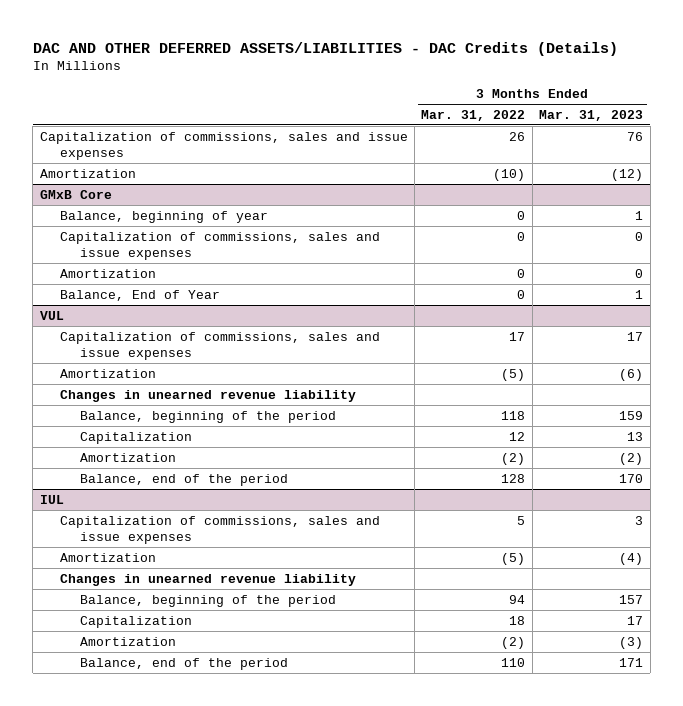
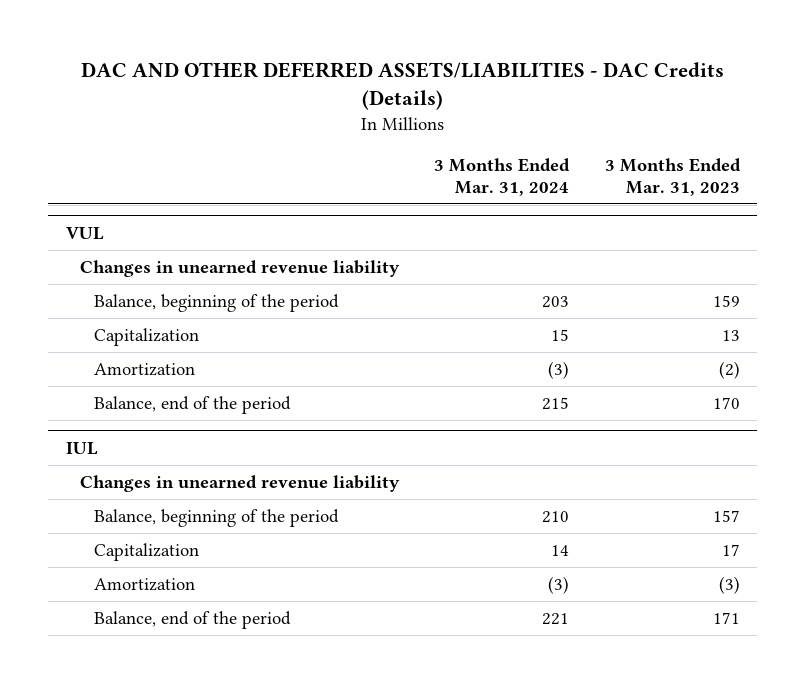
- | 3 Months Ended Mar. 31, 2022 | 3 Months Ended Mar. 31, 2023
+ | 3 Months Ended Mar. 31, 2024 | 3 Months Ended Mar. 31, 2023
- Capitalization of commissions, sales and issue expenses | 26 | 76
- Amortization | (10) | (12)
- GMxB Core
- Balance, beginning of year | 0 | 1
- Capitalization of commissions, sales and issue expenses | 0 | 0
- Amortization | 0 | 0
- Balance, End of Year | 0 | 1
@ VUL
- Capitalization of commissions, sales and issue expenses | 17 | 17
- Amortization | (5) | (6)
@ IUL
- Capitalization of commissions, sales and issue expenses | 5 | 3
- Amortization | (5) | (4)

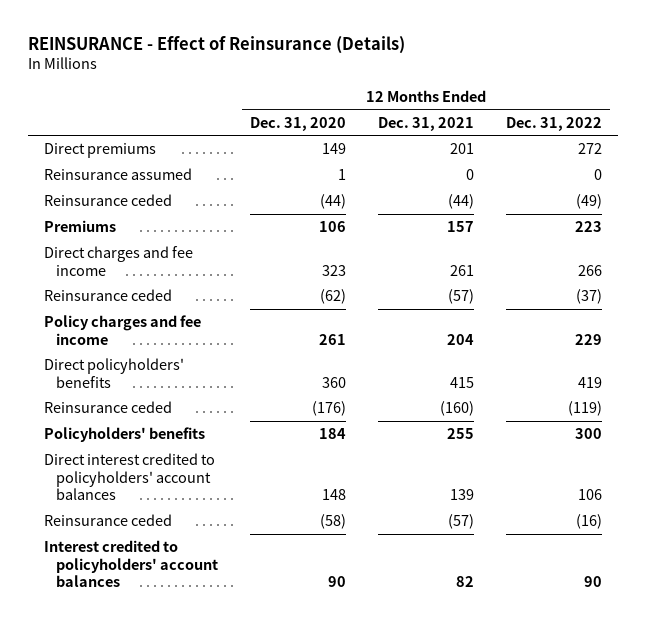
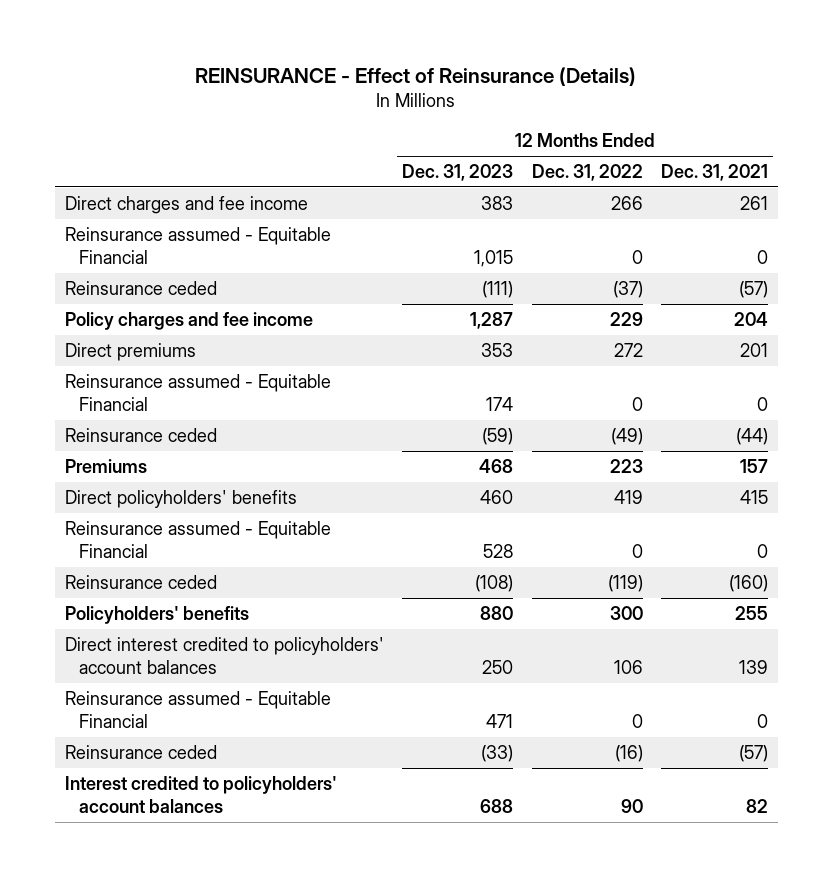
- | 12 Months Ended Dec. 31, 2020 | 12 Months Ended Dec. 31, 2021 | 12 Months Ended Dec. 31, 2022
+ | 12 Months Ended Dec. 31, 2023 | 12 Months Ended Dec. 31, 2022 | 12 Months Ended Dec. 31, 2021
- Reinsurance assumed | 1 | 0 | 0
+ Reinsurance assumed - Equitable Financial | 1,015 | 0 | 0
moved down: Direct premiums | 353 | 272 | 201
+ Reinsurance assumed - Equitable Financial | 174 | 0 | 0
moved down: Reinsurance ceded | (59) | (49) | (44)
moved down: Premiums | 468 | 223 | 157
+ Reinsurance assumed - Equitable Financial | 528 | 0 | 0
+ Reinsurance assumed - Equitable Financial | 471 | 0 | 0

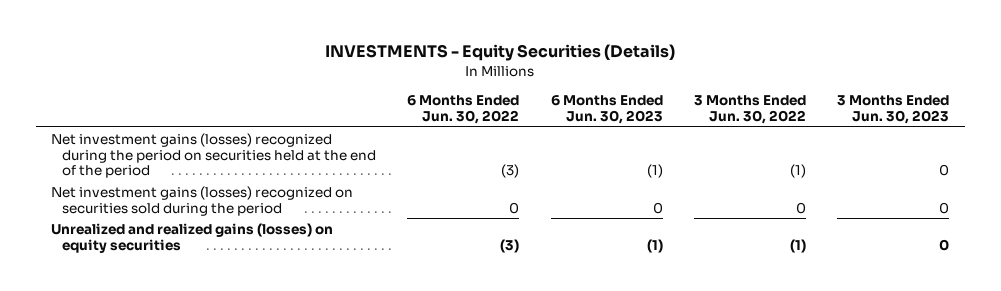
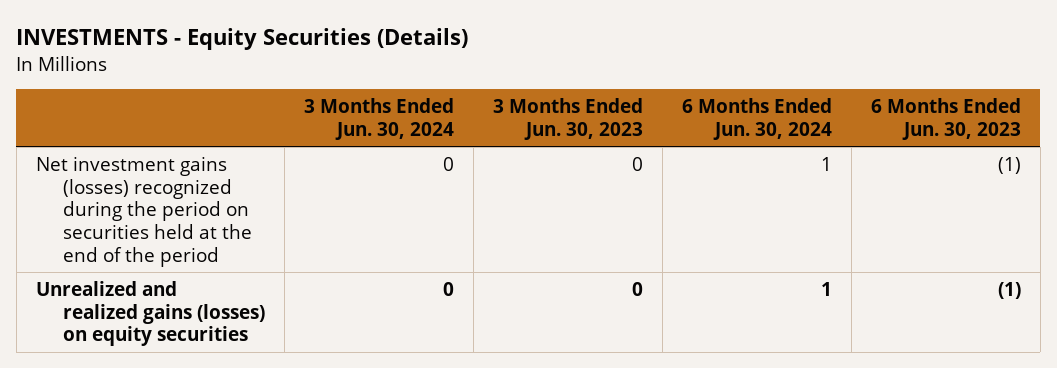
- | 6 Months Ended Jun. 30, 2022 | 6 Months Ended Jun. 30, 2023 | 3 Months Ended Jun. 30, 2022 | 3 Months Ended Jun. 30, 2023
+ | 3 Months Ended Jun. 30, 2024 | 3 Months Ended Jun. 30, 2023 | 6 Months Ended Jun. 30, 2024 | 6 Months Ended Jun. 30, 2023
- Net investment gains (losses) recognized on securities sold during the period | 0 | 0 | 0 | 0

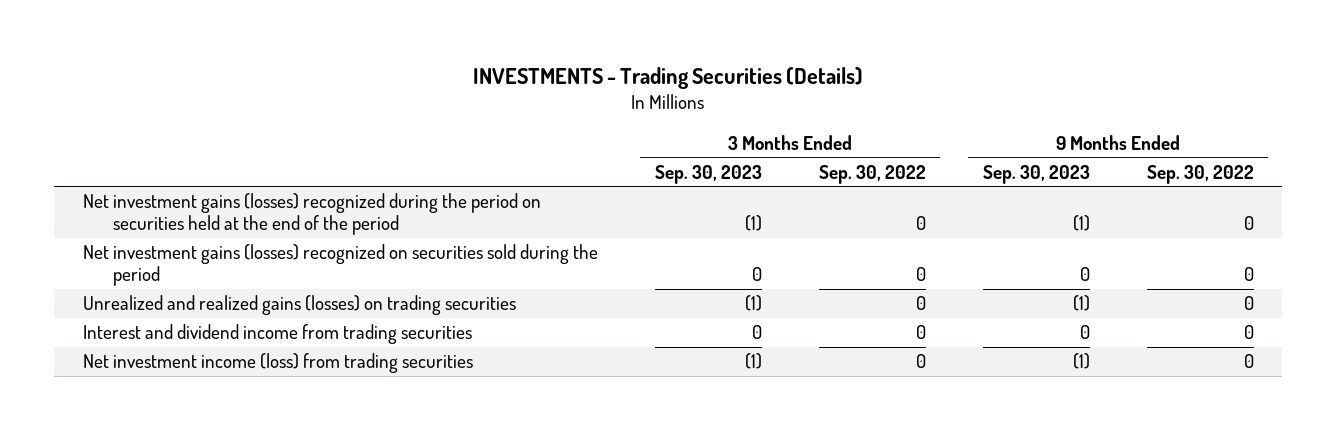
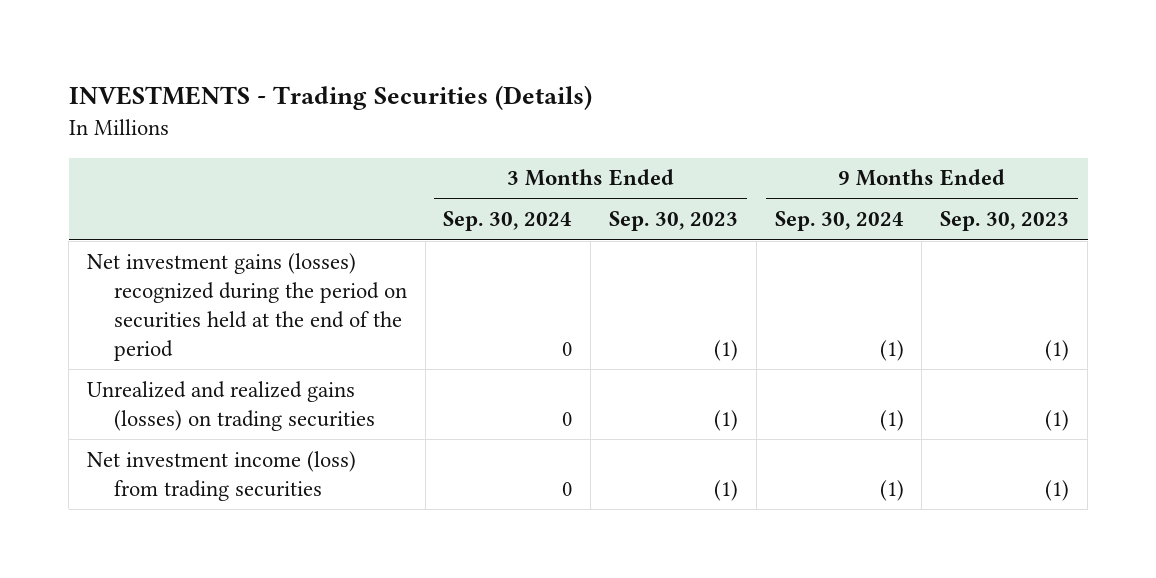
- | 3 Months Ended Sep. 30, 2023 | 3 Months Ended Sep. 30, 2022 | 9 Months Ended Sep. 30, 2023 | 9 Months Ended Sep. 30, 2022
+ | 3 Months Ended Sep. 30, 2024 | 3 Months Ended Sep. 30, 2023 | 9 Months Ended Sep. 30, 2024 | 9 Months Ended Sep. 30, 2023
- Net investment gains (losses) recognized on securities sold during the period | 0 | 0 | 0 | 0
- Interest and dividend income from trading securities | 0 | 0 | 0 | 0

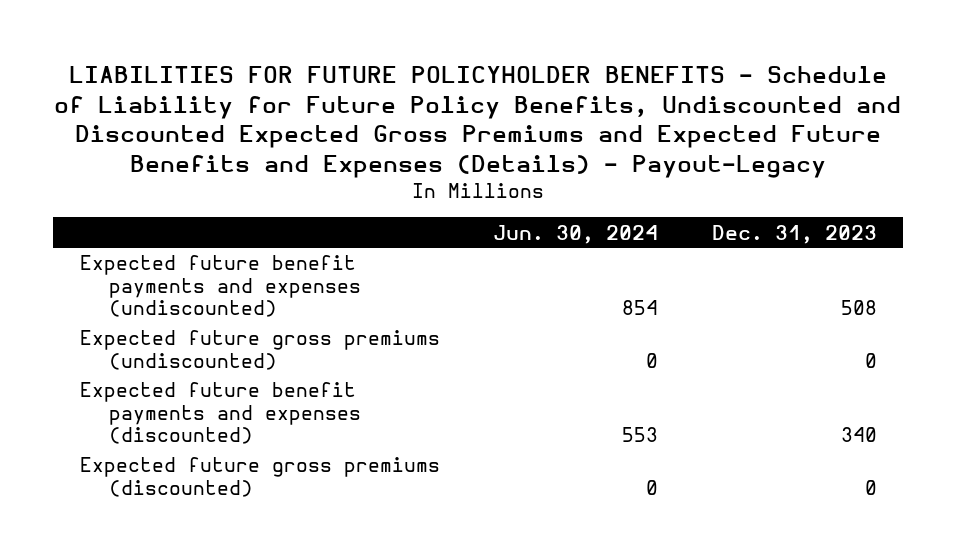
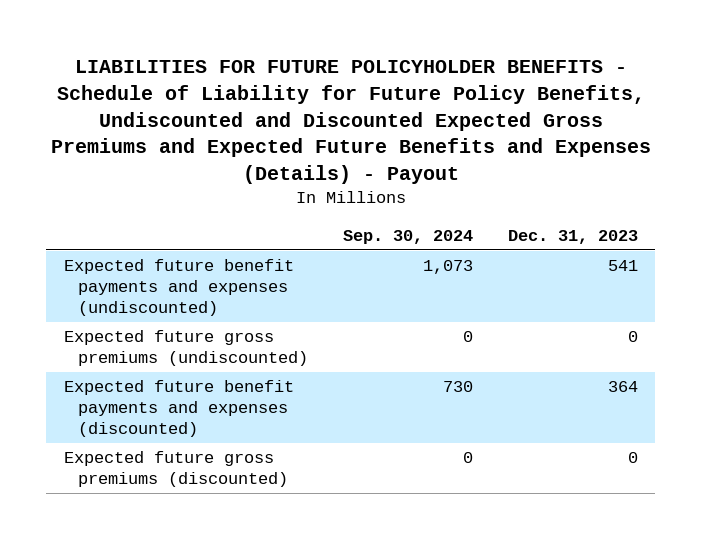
- LIABILITIES FOR FUTURE POLICYHOLDER BENEFITS - Schedule of Liability for Future Policy Benefits, Undiscounted and Discounted Expected Gross Premiums and Expected Future Benefits and Expenses (Details) - Payout-Legacy
+ LIABILITIES FOR FUTURE POLICYHOLDER BENEFITS - Schedule of Liability for Future Policy Benefits, Undiscounted and Discounted Expected Gross Premiums and Expected Future Benefits and Expenses (Details) - Payout
- | Jun. 30, 2024 | Dec. 31, 2023
+ | Sep. 30, 2024 | Dec. 31, 2023
- Expected future benefit payments and expenses (undiscounted) | 854 | 508
+ Expected future benefit payments and expenses (undiscounted) | 1,073 | 541
- Expected future benefit payments and expenses (discounted) | 553 | 340
+ Expected future benefit payments and expenses (discounted) | 730 | 364

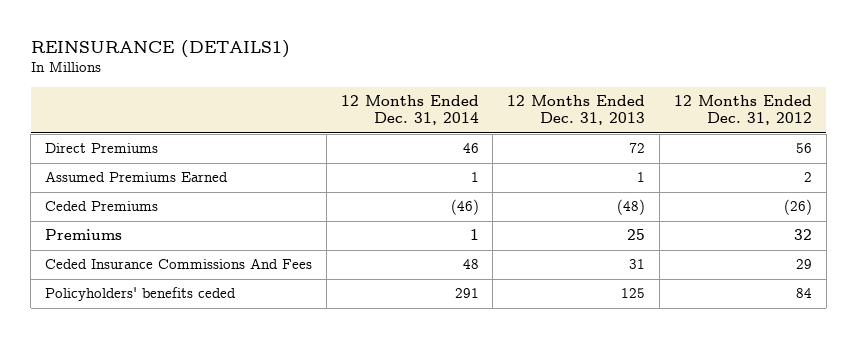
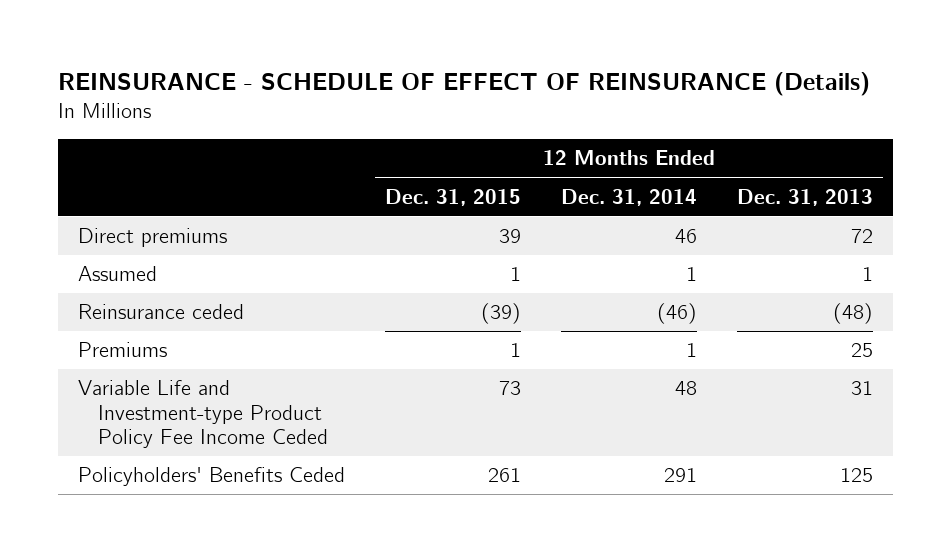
- REINSURANCE (DETAILS1)
+ REINSURANCE - SCHEDULE OF EFFECT OF REINSURANCE (Details)
- | 12 Months Ended Dec. 31, 2014 | 12 Months Ended Dec. 31, 2013 | 12 Months Ended Dec. 31, 2012
+ | 12 Months Ended Dec. 31, 2015 | 12 Months Ended Dec. 31, 2014 | 12 Months Ended Dec. 31, 2013
- Direct Premiums | 46 | 72 | 56
- Assumed Premiums Earned | 1 | 1 | 2
- Ceded Premiums | (46) | (48) | (26)
+ Direct premiums | 39 | 46 | 72
+ Assumed | 1 | 1 | 1
+ Reinsurance ceded | (39) | (46) | (48)
- Ceded Insurance Commissions And Fees | 48 | 31 | 29
- Policyholders' benefits ceded | 291 | 125 | 84
+ Variable Life and Investment-type Product Policy Fee Income Ceded | 73 | 48 | 31
+ Policyholders' Benefits Ceded | 261 | 291 | 125

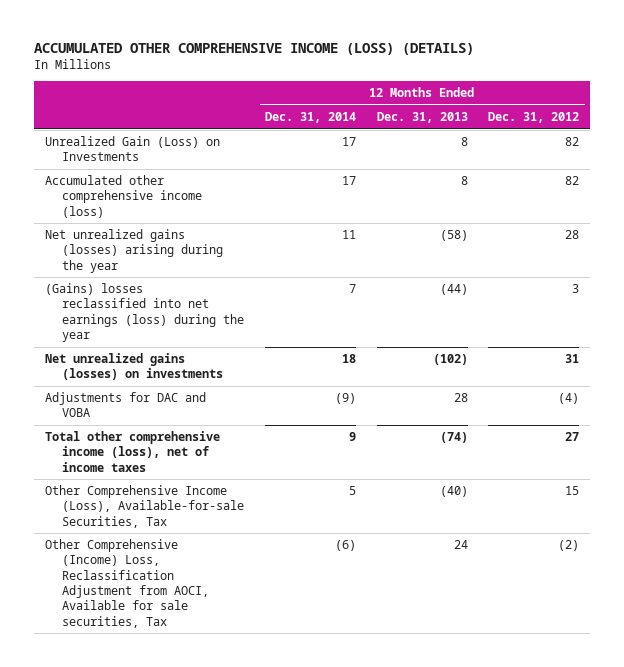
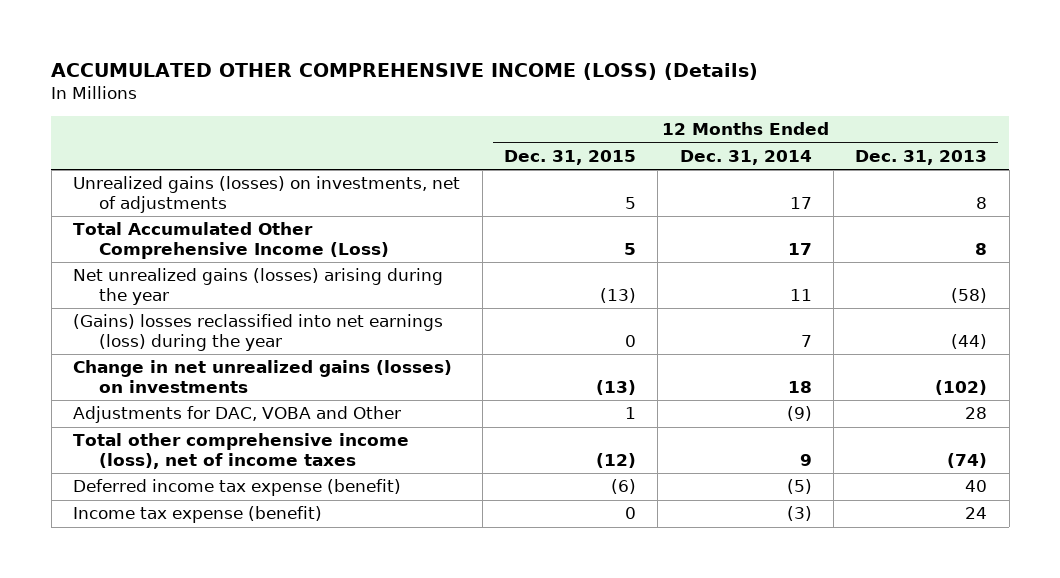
- ACCUMULATED OTHER COMPREHENSIVE INCOME (LOSS) (DETAILS)
+ ACCUMULATED OTHER COMPREHENSIVE INCOME (LOSS) (Details)
- | 12 Months Ended Dec. 31, 2014 | 12 Months Ended Dec. 31, 2013 | 12 Months Ended Dec. 31, 2012
+ | 12 Months Ended Dec. 31, 2015 | 12 Months Ended Dec. 31, 2014 | 12 Months Ended Dec. 31, 2013
- Unrealized Gain (Loss) on Investments | 17 | 8 | 82
- Accumulated other comprehensive income (loss) | 17 | 8 | 82
+ Unrealized gains (losses) on investments, net of adjustments | 5 | 17 | 8
+ Total Accumulated Other Comprehensive Income (Loss) | 5 | 17 | 8
- Net unrealized gains (losses) on investments | 18 | (102) | 31
- Adjustments for DAC and VOBA | (9) | 28 | (4)
+ Change in net unrealized gains (losses) on investments | (13) | 18 | (102)
+ Adjustments for DAC, VOBA and Other | 1 | (9) | 28
- Other Comprehensive Income (Loss), Available-for-sale Securities, Tax | 5 | (40) | 15
- Other Comprehensive (Income) Loss, Reclassification Adjustment from AOCI, Available for sale securities, Tax | (6) | 24 | (2)
+ Deferred income tax expense (benefit) | (6) | (5) | 40
+ Income tax expense (benefit) | 0 | (3) | 24

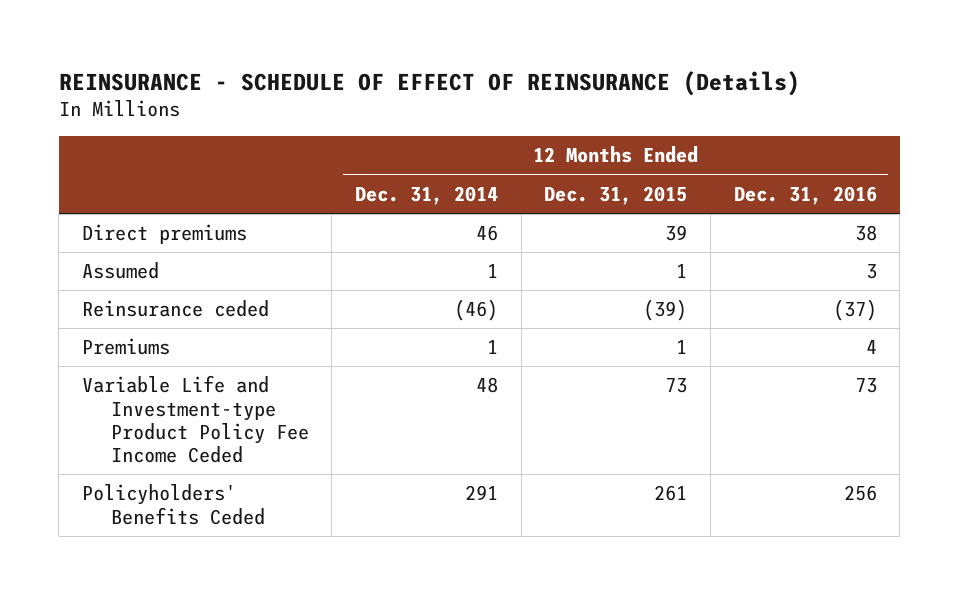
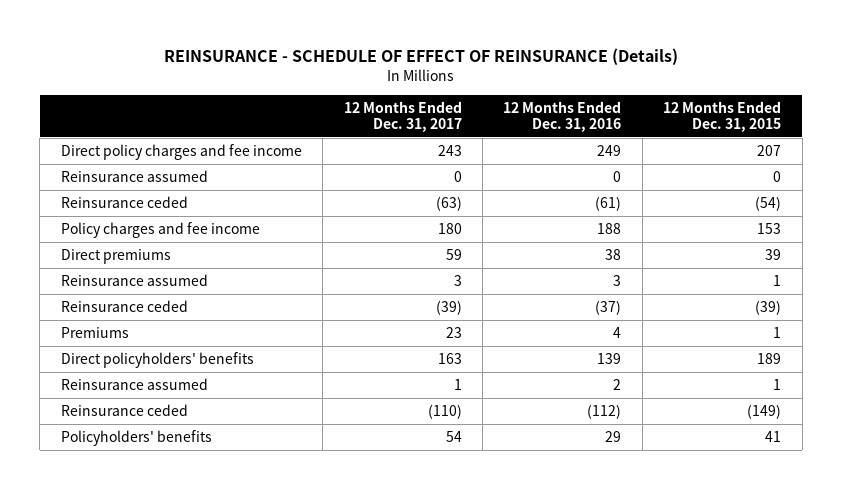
- | 12 Months Ended Dec. 31, 2014 | 12 Months Ended Dec. 31, 2015 | 12 Months Ended Dec. 31, 2016
+ | 12 Months Ended Dec. 31, 2017 | 12 Months Ended Dec. 31, 2016 | 12 Months Ended Dec. 31, 2015
+ Direct policy charges and fee income | 243 | 249 | 207
+ Reinsurance assumed | 0 | 0 | 0
+ Reinsurance ceded | (63) | (61) | (54)
+ Policy charges and fee income | 180 | 188 | 153
- Assumed | 1 | 1 | 3
+ Reinsurance assumed | 3 | 3 | 1
- Variable Life and Investment-type Product Policy Fee Income Ceded | 48 | 73 | 73
- Policyholders' Benefits Ceded | 291 | 261 | 256
+ Direct policyholders' benefits | 163 | 139 | 189
+ Reinsurance assumed | 1 | 2 | 1
+ Reinsurance ceded | (110) | (112) | (149)
+ Policyholders' benefits | 54 | 29 | 41

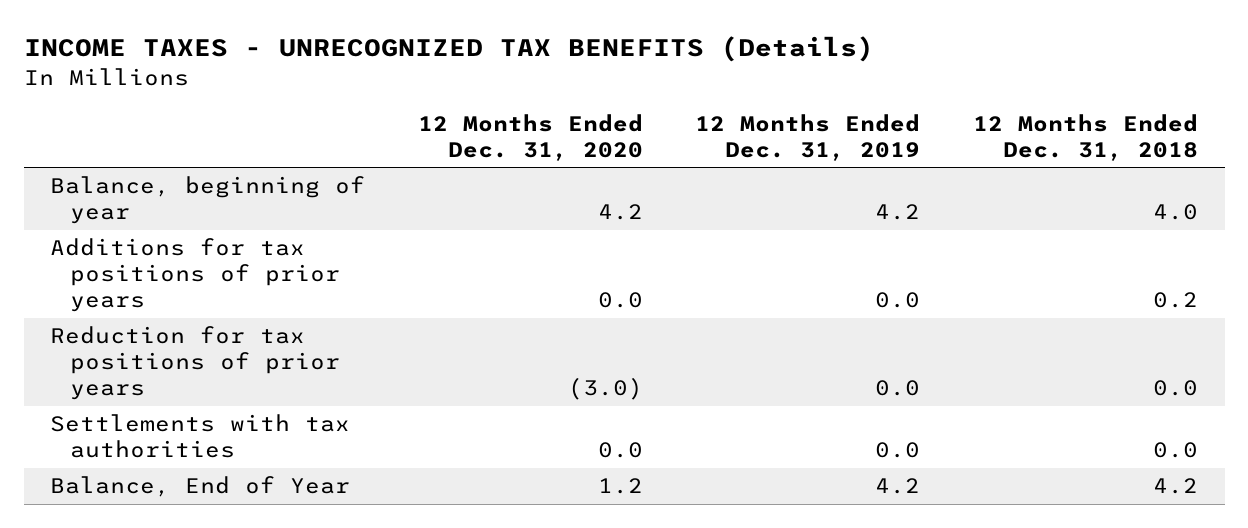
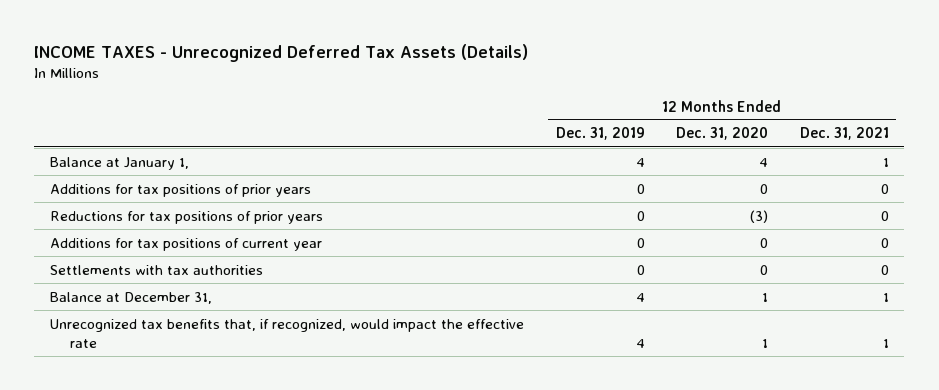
- INCOME TAXES - UNRECOGNIZED TAX BENEFITS (Details)
+ INCOME TAXES - Unrecognized Deferred Tax Assets (Details)
- | 12 Months Ended Dec. 31, 2020 | 12 Months Ended Dec. 31, 2019 | 12 Months Ended Dec. 31, 2018
+ | 12 Months Ended Dec. 31, 2019 | 12 Months Ended Dec. 31, 2020 | 12 Months Ended Dec. 31, 2021
- Balance, beginning of year | 4.2 | 4.2 | 4.0
- Additions for tax positions of prior years | 0.0 | 0.0 | 0.2
- Reduction for tax positions of prior years | (3.0) | 0.0 | 0.0
- Settlements with tax authorities | 0.0 | 0.0 | 0.0
- Balance, End of Year | 1.2 | 4.2 | 4.2
+ Balance at January 1, | 4 | 4 | 1
+ Additions for tax positions of prior years | 0 | 0 | 0
+ Reductions for tax positions of prior years | 0 | (3) | 0
+ Additions for tax positions of current year | 0 | 0 | 0
+ Settlements with tax authorities | 0 | 0 | 0
+ Balance at December 31, | 4 | 1 | 1
+ Unrecognized tax benefits that, if recognized, would impact the effective rate | 4 | 1 | 1

